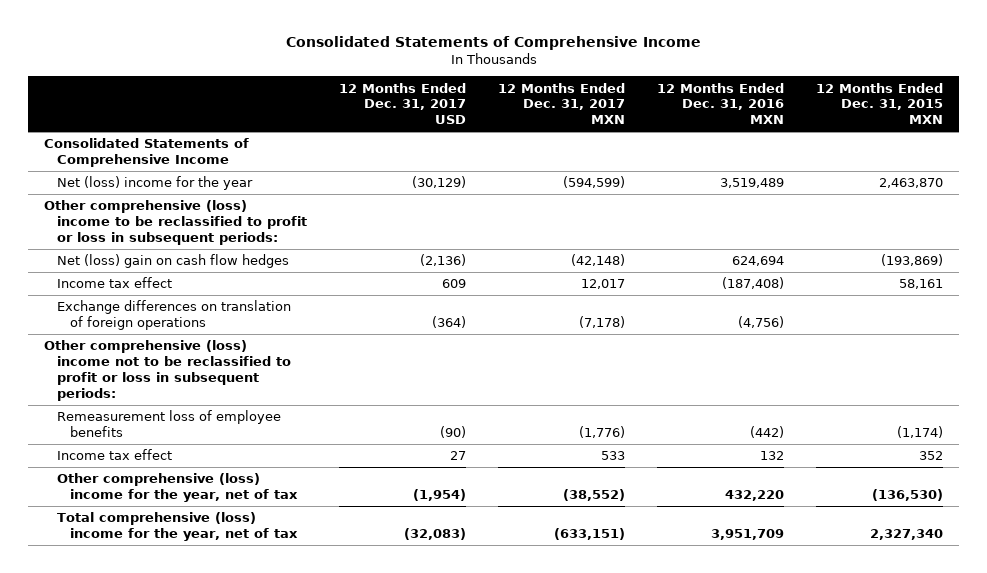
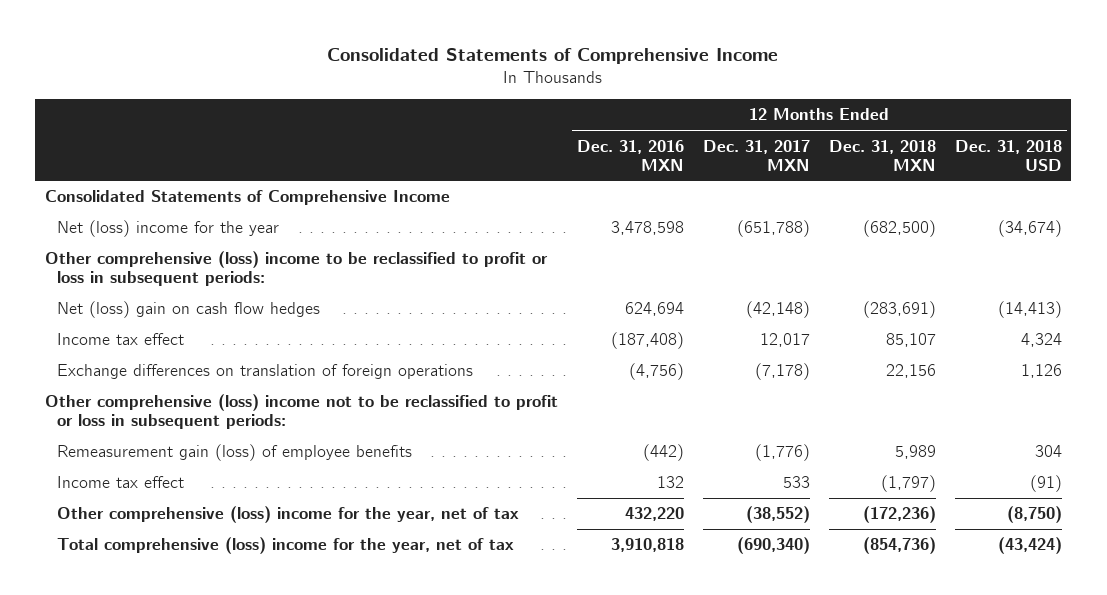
- | 12 Months Ended Dec. 31, 2017 USD | 12 Months Ended Dec. 31, 2017 MXN | 12 Months Ended Dec. 31, 2016 MXN | 12 Months Ended Dec. 31, 2015 MXN
+ | 12 Months Ended Dec. 31, 2016 MXN | 12 Months Ended Dec. 31, 2017 MXN | 12 Months Ended Dec. 31, 2018 MXN | 12 Months Ended Dec. 31, 2018 USD
- Net (loss) income for the year | (30,129) | (594,599) | 3,519,489 | 2,463,870
+ Net (loss) income for the year | 3,478,598 | (651,788) | (682,500) | (34,674)
- Remeasurement loss of employee benefits | (90) | (1,776) | (442) | (1,174)
+ Remeasurement gain (loss) of employee benefits | (442) | (1,776) | 5,989 | 304
- Total comprehensive (loss) income for the year, net of tax | (32,083) | (633,151) | 3,951,709 | 2,327,340
+ Total comprehensive (loss) income for the year, net of tax | 3,910,818 | (690,340) | (854,736) | (43,424)

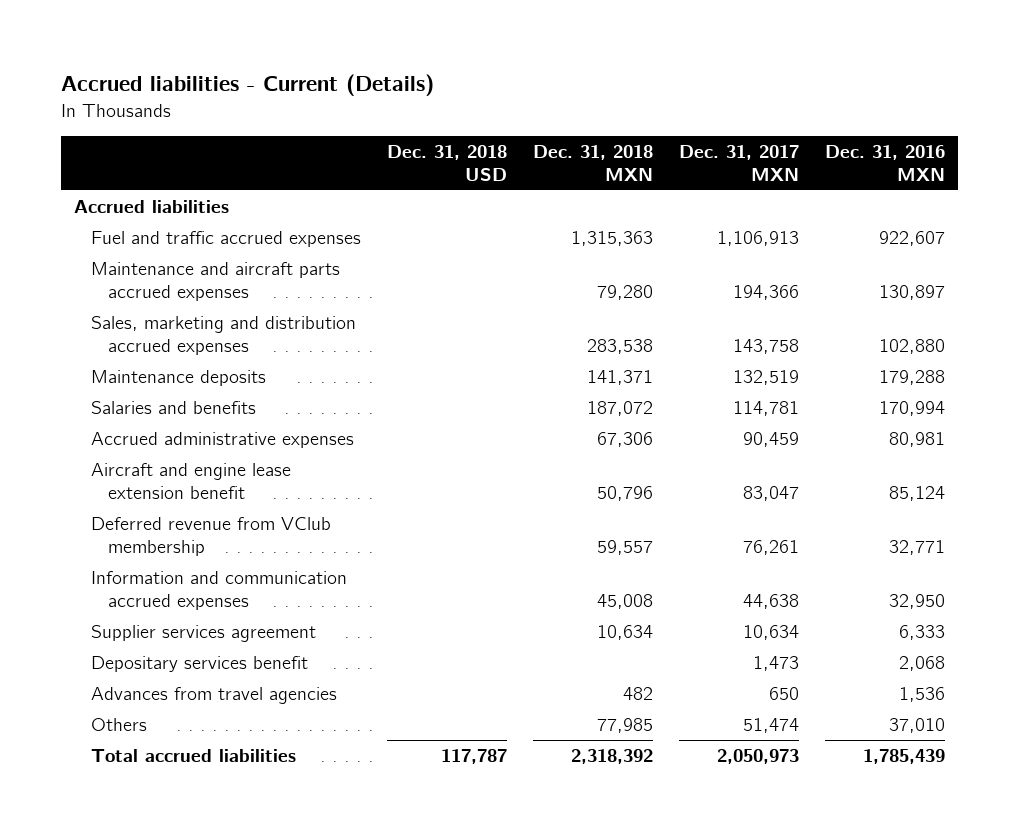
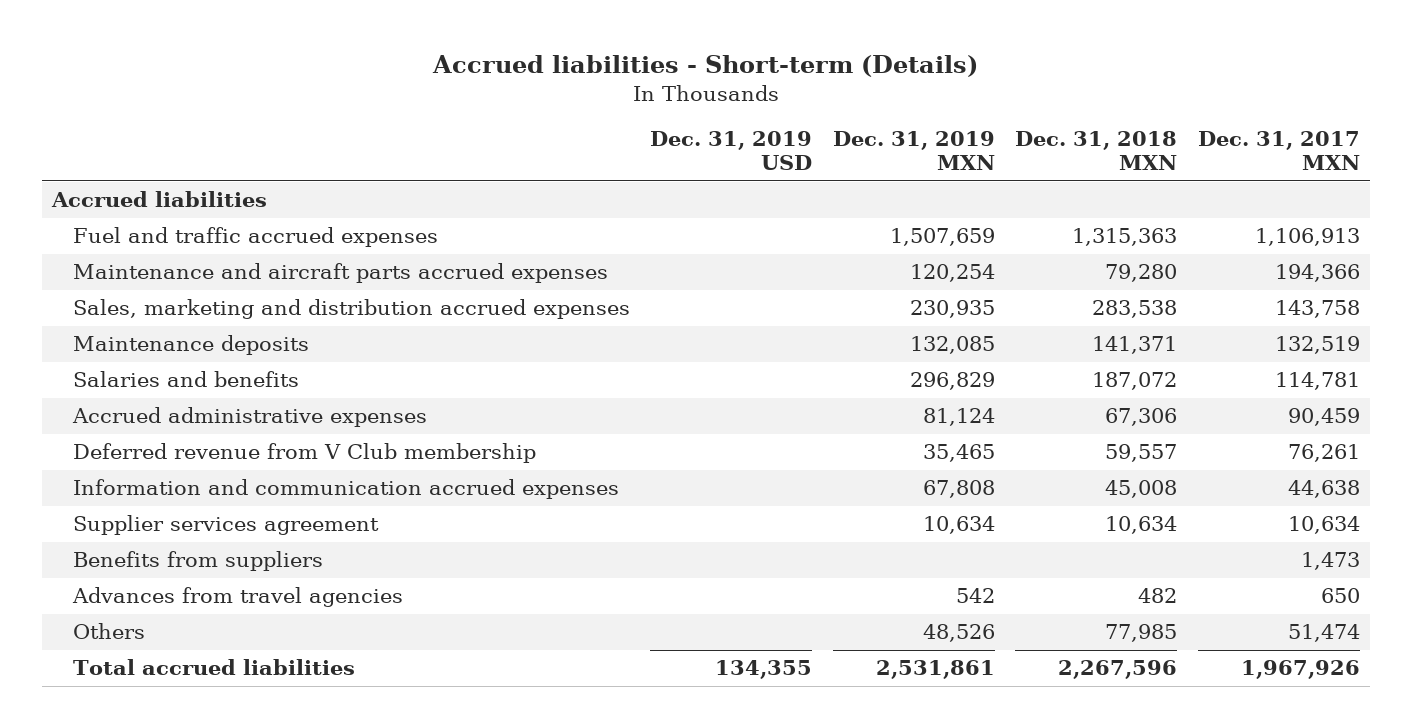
- Accrued liabilities - Current (Details)
+ Accrued liabilities - Short-term (Details)
- | Dec. 31, 2018 USD | Dec. 31, 2018 MXN | Dec. 31, 2017 MXN | Dec. 31, 2016 MXN
+ | Dec. 31, 2019 USD | Dec. 31, 2019 MXN | Dec. 31, 2018 MXN | Dec. 31, 2017 MXN
- Aircraft and engine lease extension benefit | | 50,796 | 83,047 | 85,124
- Deferred revenue from VClub membership | | 59,557 | 76,261 | 32,771
+ Deferred revenue from V Club membership | | 35,465 | 59,557 | 76,261
- Depositary services benefit | | | 1,473 | 2,068
+ Benefits from suppliers | | | | 1,473
- Total accrued liabilities | 117,787 | 2,318,392 | 2,050,973 | 1,785,439
+ Total accrued liabilities | 134,355 | 2,531,861 | 2,267,596 | 1,967,926

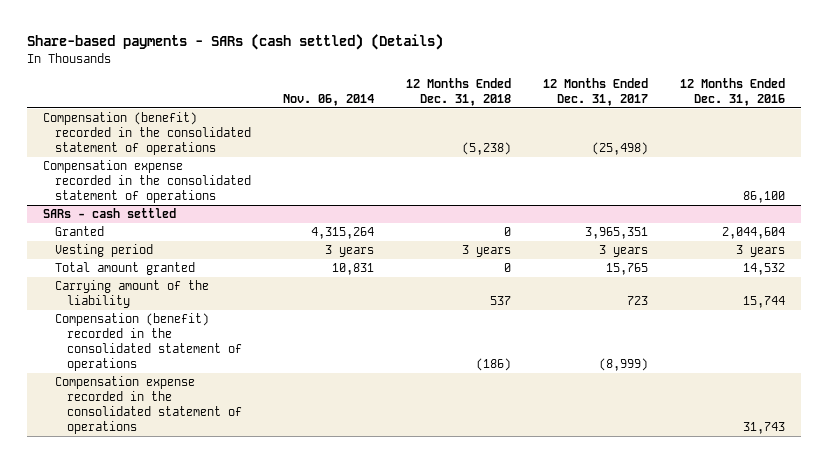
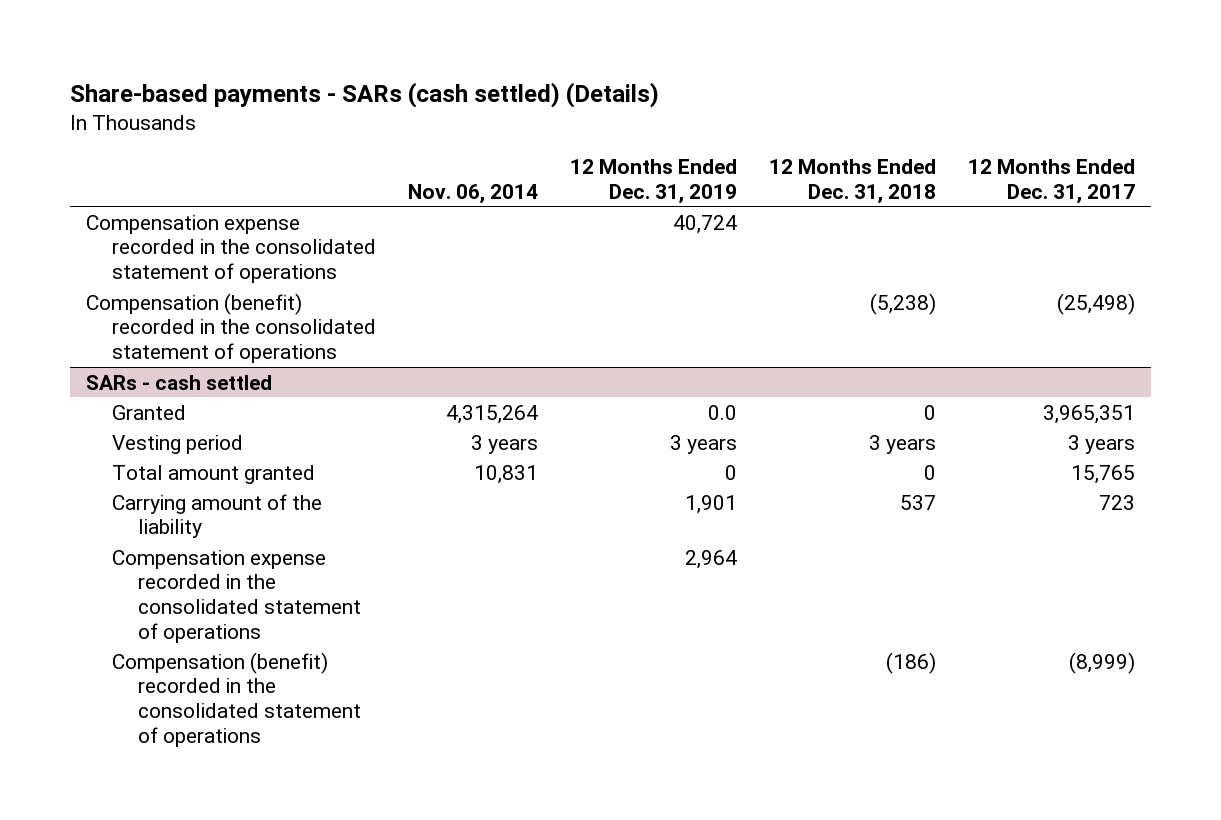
- | Nov. 06, 2014 | 12 Months Ended Dec. 31, 2018 | 12 Months Ended Dec. 31, 2017 | 12 Months Ended Dec. 31, 2016
+ | Nov. 06, 2014 | 12 Months Ended Dec. 31, 2019 | 12 Months Ended Dec. 31, 2018 | 12 Months Ended Dec. 31, 2017
moved down: Compensation (benefit) recorded in the consolidated statement of operations | | | (5,238) | (25,498)
@ SARs - cash settled
moved down: Compensation (benefit) recorded in the consolidated statement of operations | | | (186) | (8,999)

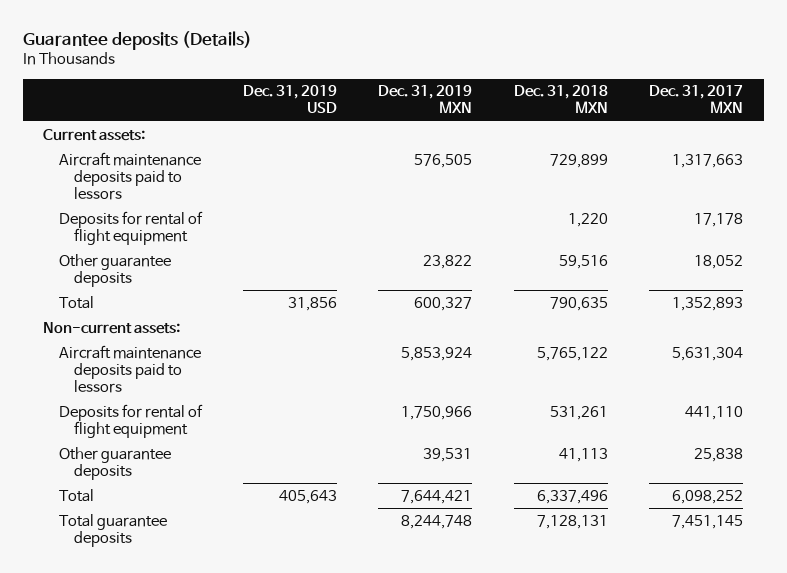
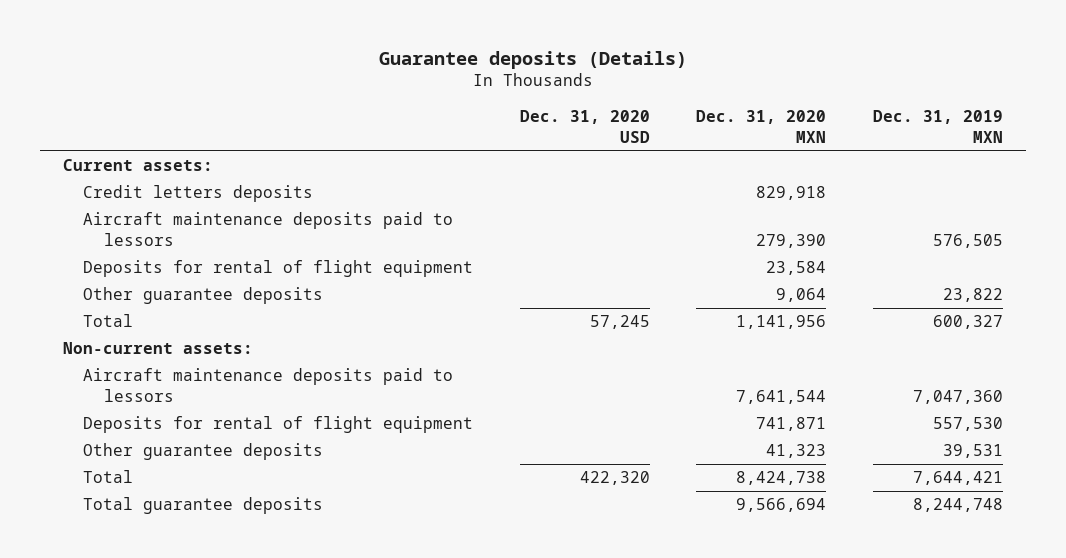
- | Dec. 31, 2019 USD | Dec. 31, 2019 MXN | Dec. 31, 2018 MXN | Dec. 31, 2017 MXN
+ | Dec. 31, 2020 USD | Dec. 31, 2020 MXN | Dec. 31, 2019 MXN
+ Credit letters deposits | | 829,918 |
- Aircraft maintenance deposits paid to lessors | | 5,853,924 | 5,765,122 | 5,631,304
- Deposits for rental of flight equipment | | 1,750,966 | 531,261 | 441,110
+ Aircraft maintenance deposits paid to lessors | | 7,641,544 | 7,047,360
+ Deposits for rental of flight equipment | | 741,871 | 557,530

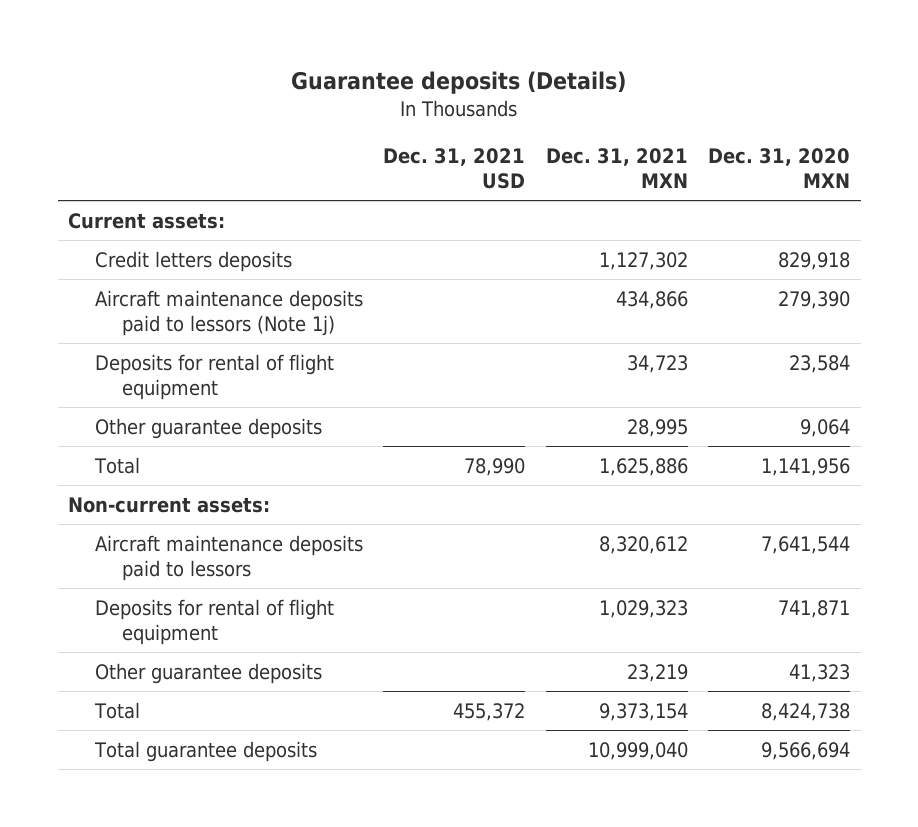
- | Dec. 31, 2020 USD | Dec. 31, 2020 MXN | Dec. 31, 2019 MXN
+ | Dec. 31, 2021 USD | Dec. 31, 2021 MXN | Dec. 31, 2020 MXN
- Aircraft maintenance deposits paid to lessors | | 279,390 | 576,505
+ Aircraft maintenance deposits paid to lessors (Note 1j) | | 434,866 | 279,390

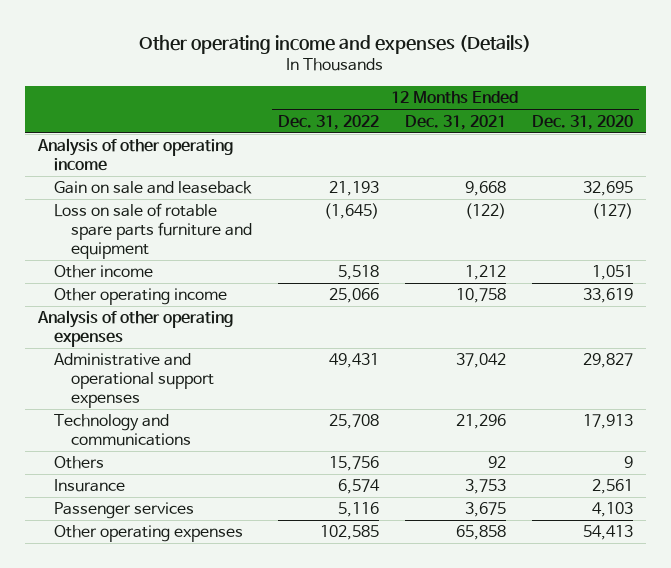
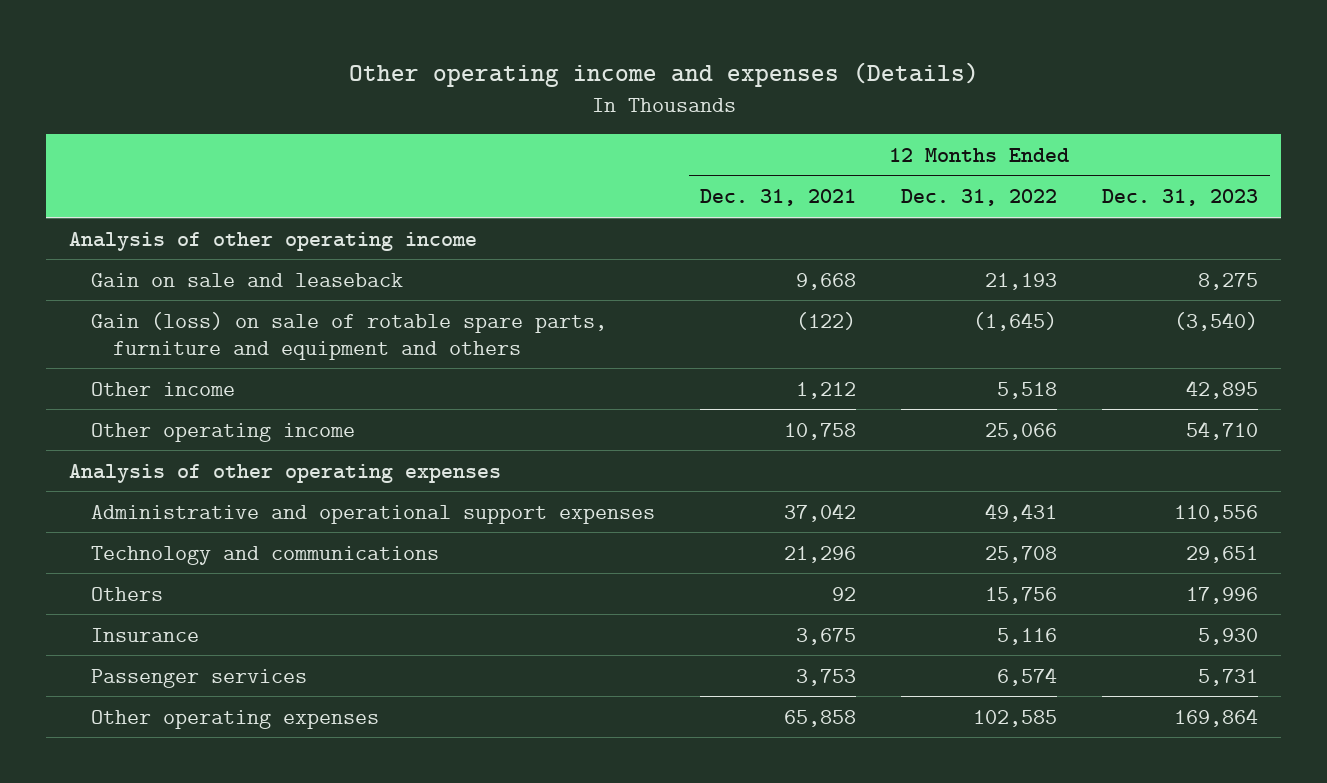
- | 12 Months Ended Dec. 31, 2022 | 12 Months Ended Dec. 31, 2021 | 12 Months Ended Dec. 31, 2020
+ | 12 Months Ended Dec. 31, 2021 | 12 Months Ended Dec. 31, 2022 | 12 Months Ended Dec. 31, 2023
- Loss on sale of rotable spare parts furniture and equipment | (1,645) | (122) | (127)
+ Gain (loss) on sale of rotable spare parts, furniture and equipment and others | (122) | (1,645) | (3,540)
- Insurance | 6,574 | 3,753 | 2,561
- Passenger services | 5,116 | 3,675 | 4,103
+ Insurance | 3,675 | 5,116 | 5,930
+ Passenger services | 3,753 | 6,574 | 5,731

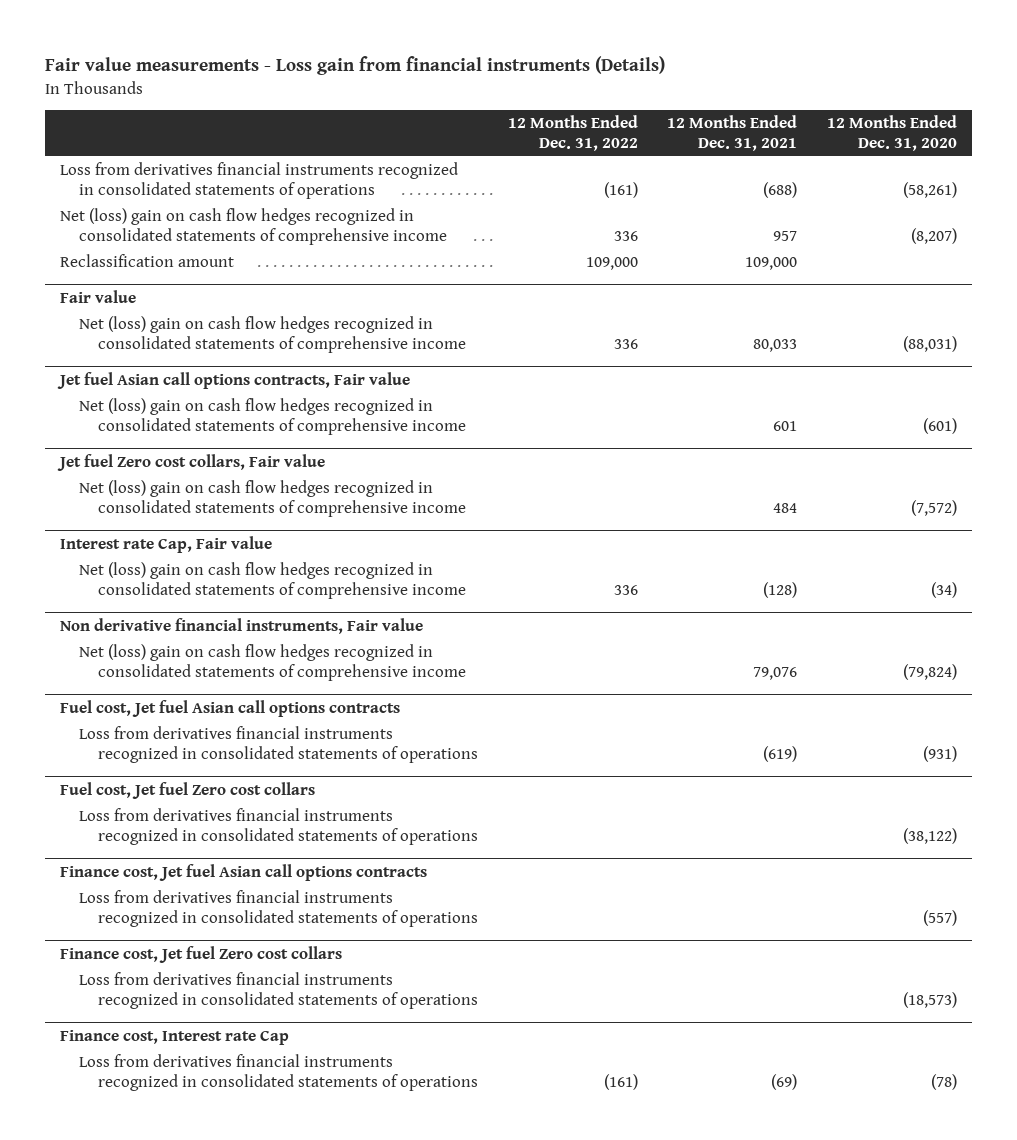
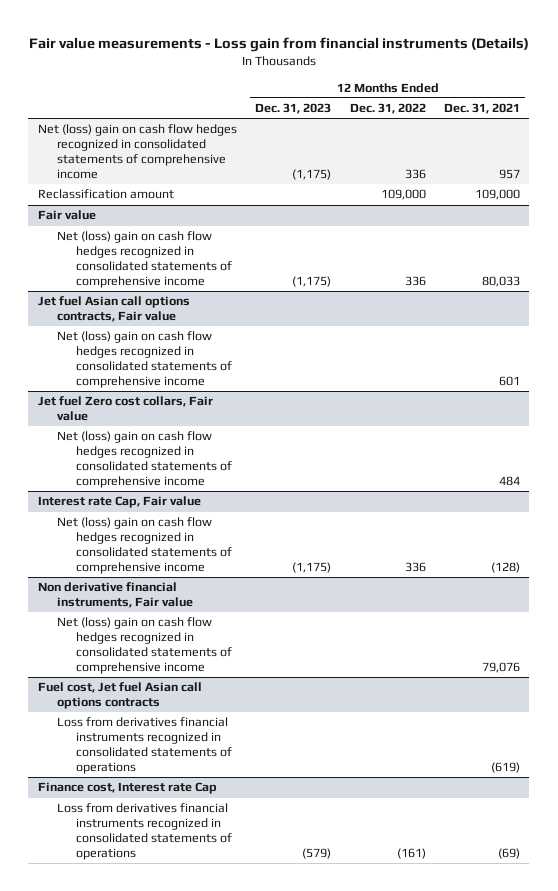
- | 12 Months Ended Dec. 31, 2022 | 12 Months Ended Dec. 31, 2021 | 12 Months Ended Dec. 31, 2020
+ | 12 Months Ended Dec. 31, 2023 | 12 Months Ended Dec. 31, 2022 | 12 Months Ended Dec. 31, 2021
- Loss from derivatives financial instruments recognized in consolidated statements of operations | (161) | (688) | (58,261)
- Fuel cost, Jet fuel Zero cost collars
- Loss from derivatives financial instruments recognized in consolidated statements of operations | | | (38,122)
- Finance cost, Jet fuel Asian call options contracts
- Loss from derivatives financial instruments recognized in consolidated statements of operations | | | (557)
- Finance cost, Jet fuel Zero cost collars
- Loss from derivatives financial instruments recognized in consolidated statements of operations | | | (18,573)

